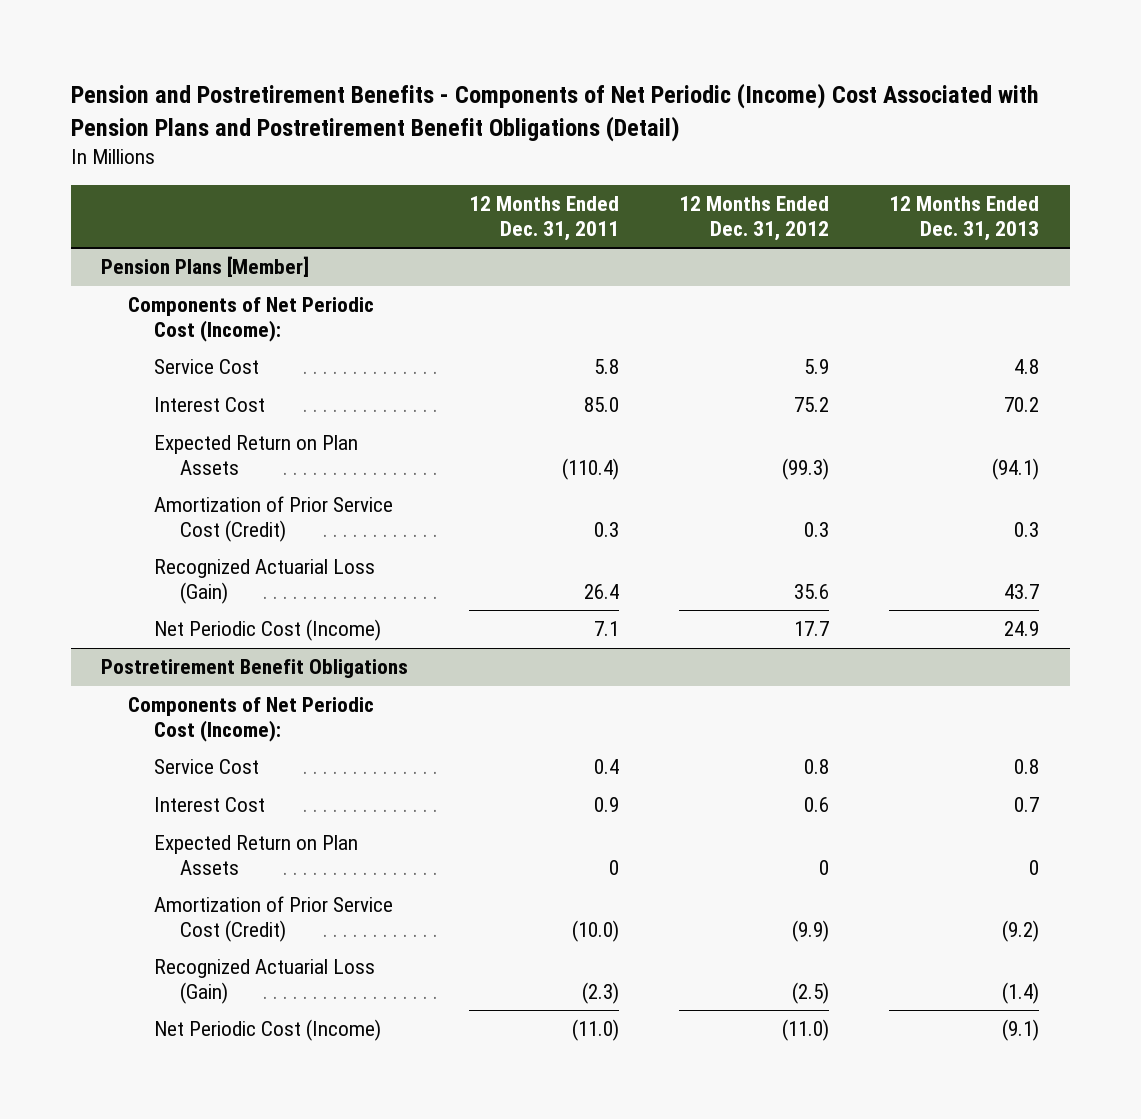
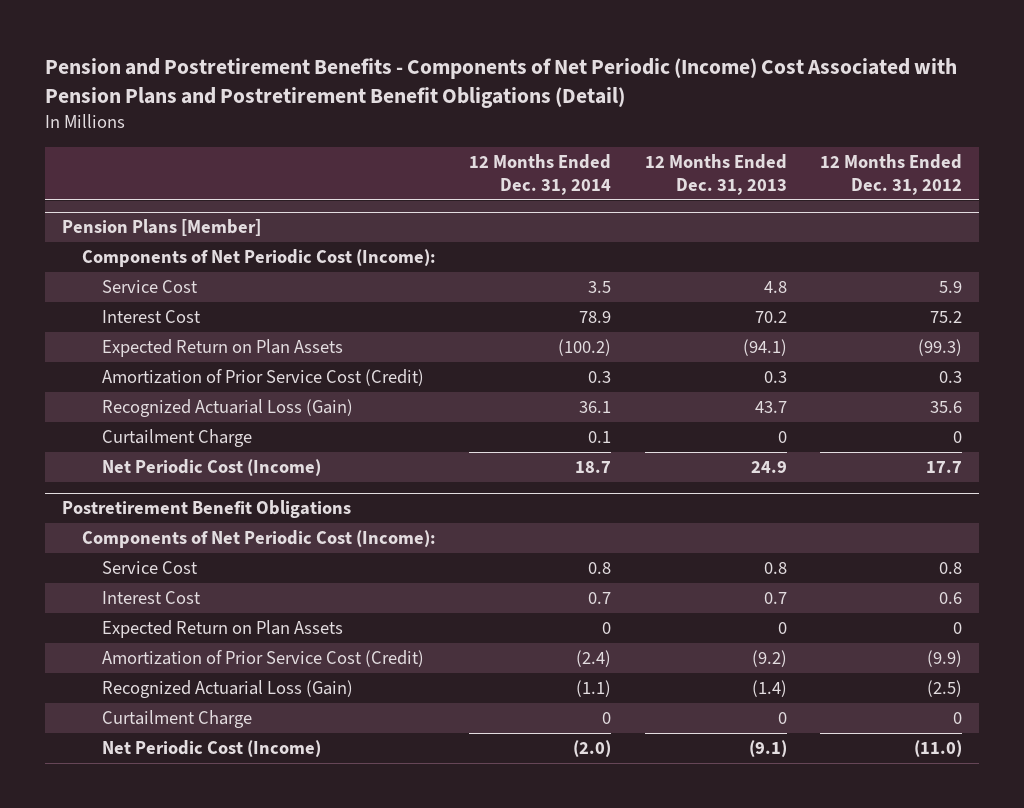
- | 12 Months Ended Dec. 31, 2011 | 12 Months Ended Dec. 31, 2012 | 12 Months Ended Dec. 31, 2013
+ | 12 Months Ended Dec. 31, 2014 | 12 Months Ended Dec. 31, 2013 | 12 Months Ended Dec. 31, 2012
@ Pension Plans [Member]
+ Curtailment Charge | 0.1 | 0 | 0
@ Postretirement Benefit Obligations
+ Curtailment Charge | 0 | 0 | 0

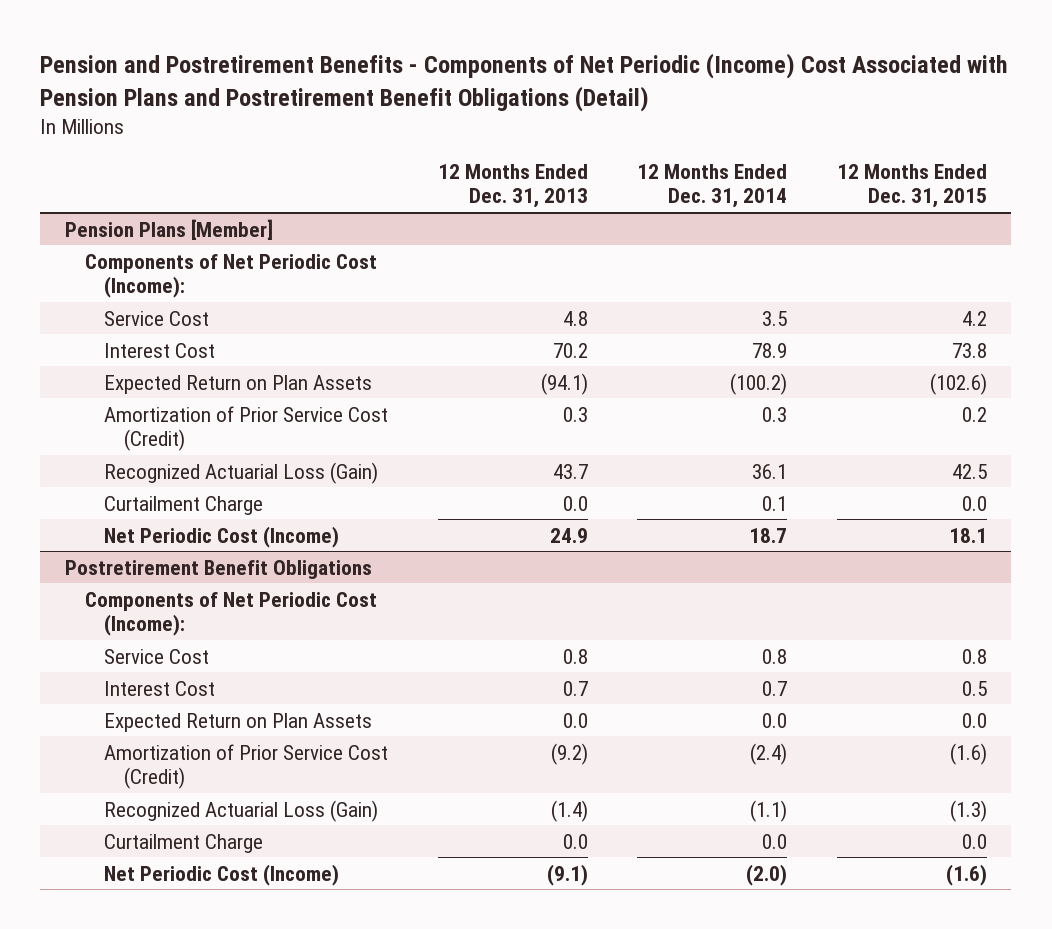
- | 12 Months Ended Dec. 31, 2014 | 12 Months Ended Dec. 31, 2013 | 12 Months Ended Dec. 31, 2012
+ | 12 Months Ended Dec. 31, 2013 | 12 Months Ended Dec. 31, 2014 | 12 Months Ended Dec. 31, 2015
@ Pension Plans [Member]
- Curtailment Charge | 0.1 | 0 | 0
+ Curtailment Charge | 0.0 | 0.1 | 0.0
@ Postretirement Benefit Obligations
- Expected Return on Plan Assets | 0 | 0 | 0
+ Expected Return on Plan Assets | 0.0 | 0.0 | 0.0
- Curtailment Charge | 0 | 0 | 0
+ Curtailment Charge | 0.0 | 0.0 | 0.0

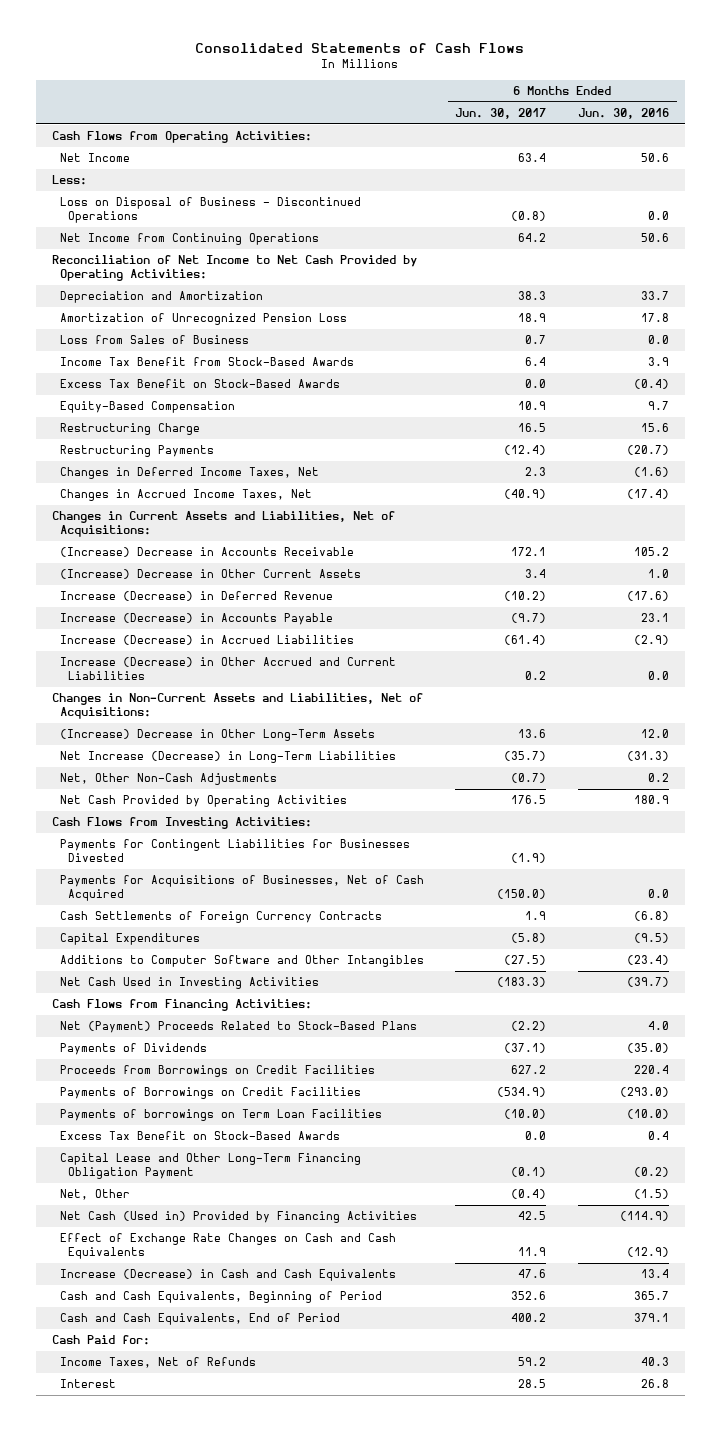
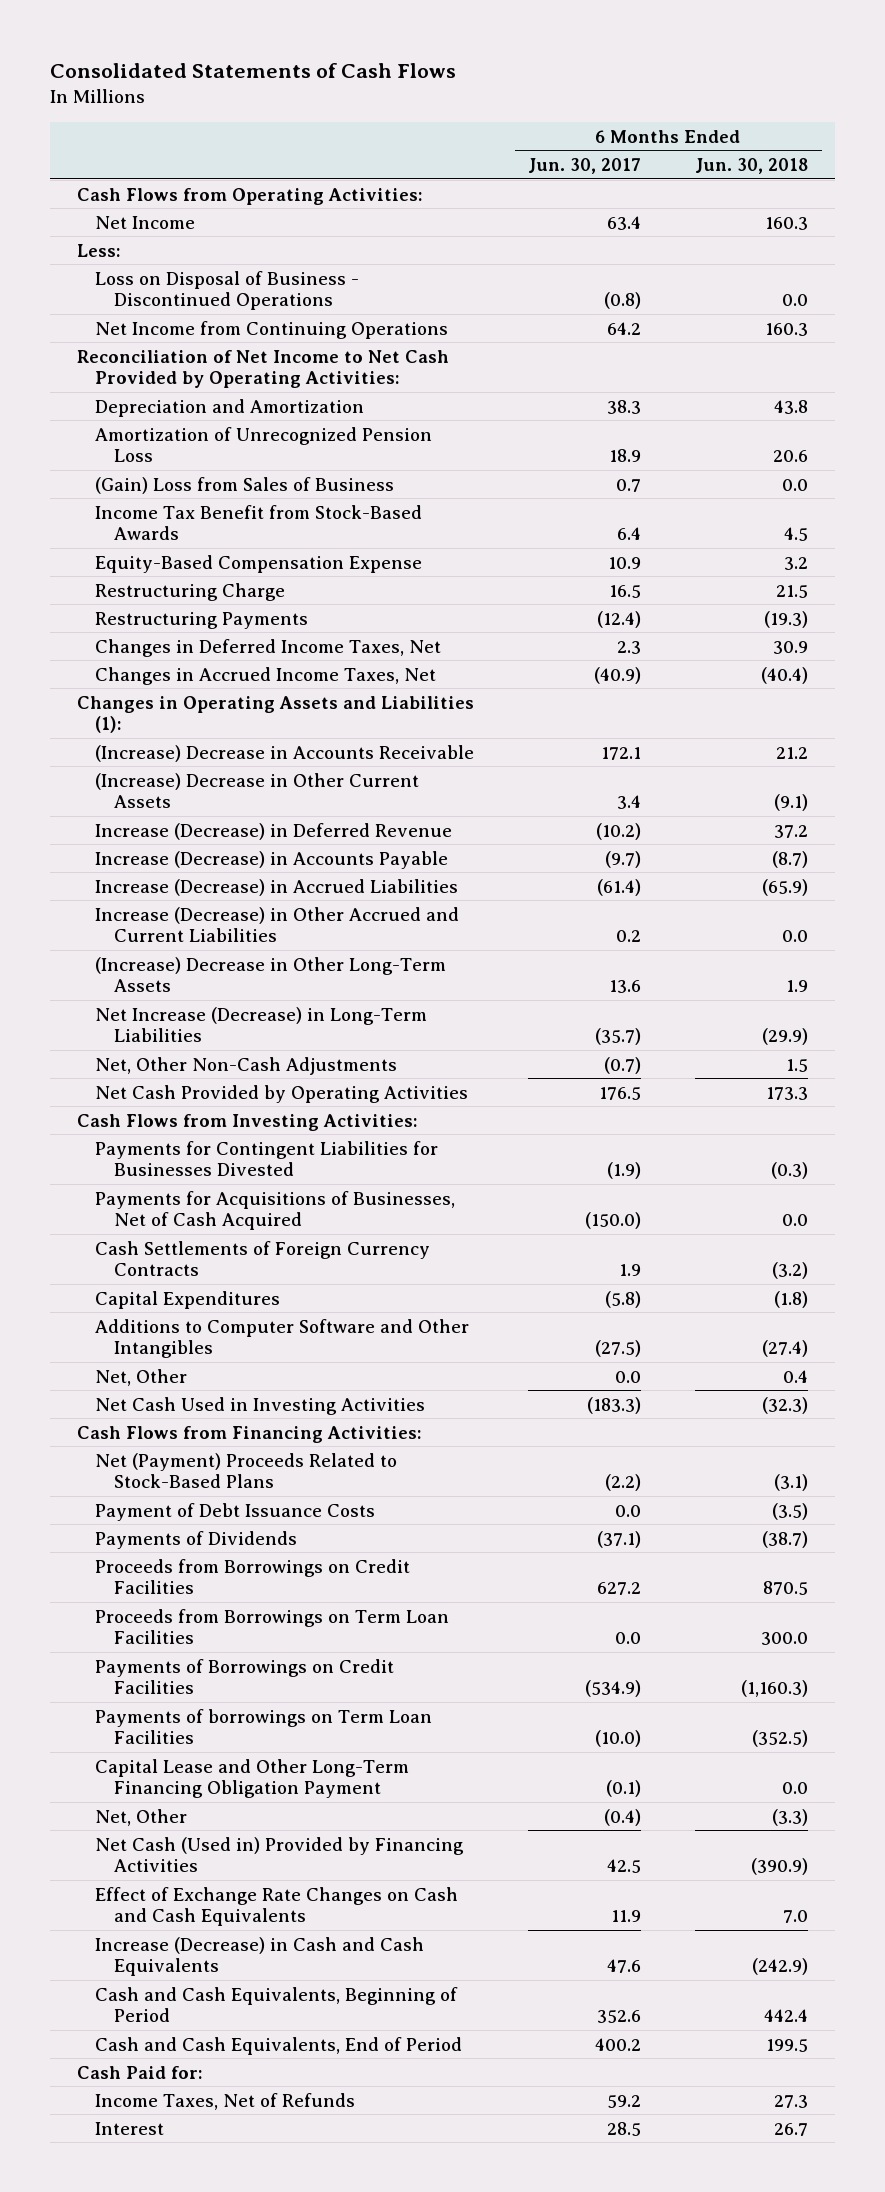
- | 6 Months Ended Jun. 30, 2017 | 6 Months Ended Jun. 30, 2016
+ | 6 Months Ended Jun. 30, 2017 | 6 Months Ended Jun. 30, 2018
- Loss from Sales of Business | 0.7 | 0.0
+ (Gain) Loss from Sales of Business | 0.7 | 0.0
- Excess Tax Benefit on Stock-Based Awards | 0.0 | (0.4)
- Equity-Based Compensation | 10.9 | 9.7
+ Equity-Based Compensation Expense | 10.9 | 3.2
- Changes in Current Assets and Liabilities, Net of Acquisitions:
+ Changes in Operating Assets and Liabilities (1):
- Changes in Non-Current Assets and Liabilities, Net of Acquisitions:
+ Net, Other | 0.0 | 0.4
+ Payment of Debt Issuance Costs | 0.0 | (3.5)
+ Proceeds from Borrowings on Term Loan Facilities | 0.0 | 300.0
- Excess Tax Benefit on Stock-Based Awards | 0.0 | 0.4

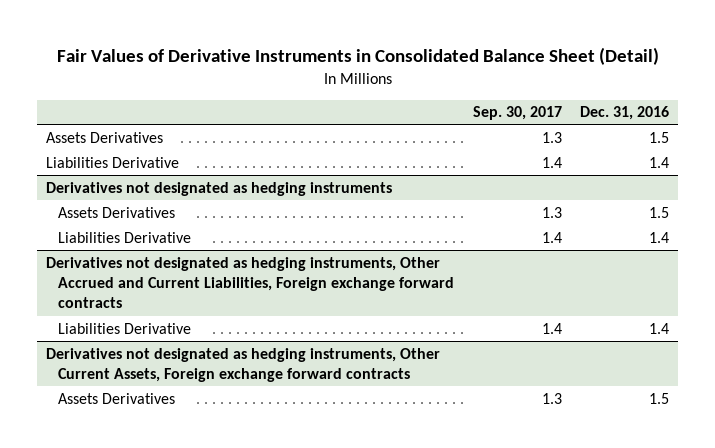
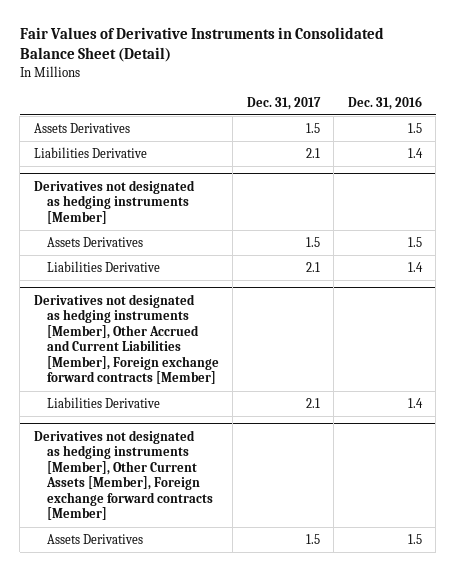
- | Sep. 30, 2017 | Dec. 31, 2016
+ | Dec. 31, 2017 | Dec. 31, 2016
- Derivatives not designated as hedging instruments
+ Derivatives not designated as hedging instruments [Member]
- Derivatives not designated as hedging instruments, Other Accrued and Current Liabilities, Foreign exchange forward contracts
+ Derivatives not designated as hedging instruments [Member], Other Accrued and Current Liabilities [Member], Foreign exchange forward contracts [Member]
- Derivatives not designated as hedging instruments, Other Current Assets, Foreign exchange forward contracts
+ Derivatives not designated as hedging instruments [Member], Other Current Assets [Member], Foreign exchange forward contracts [Member]

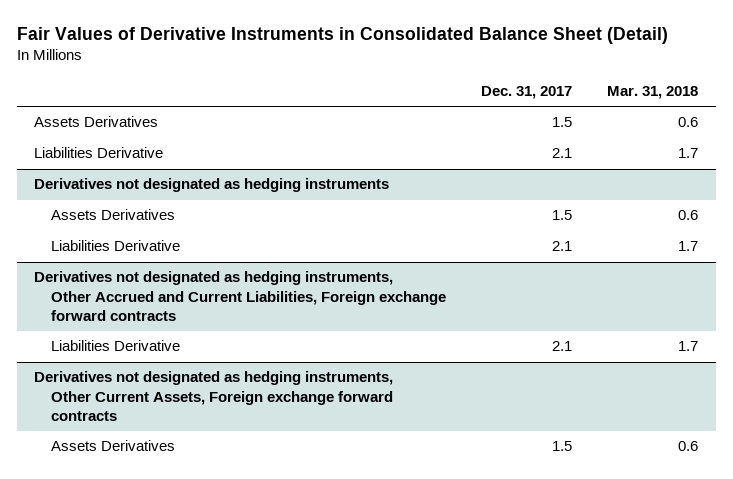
- | Dec. 31, 2017 | Dec. 31, 2016
+ | Dec. 31, 2017 | Mar. 31, 2018
- Derivatives not designated as hedging instruments [Member]
+ Derivatives not designated as hedging instruments
- Derivatives not designated as hedging instruments [Member], Other Accrued and Current Liabilities [Member], Foreign exchange forward contracts [Member]
+ Derivatives not designated as hedging instruments, Other Accrued and Current Liabilities, Foreign exchange forward contracts
- Derivatives not designated as hedging instruments [Member], Other Current Assets [Member], Foreign exchange forward contracts [Member]
+ Derivatives not designated as hedging instruments, Other Current Assets, Foreign exchange forward contracts

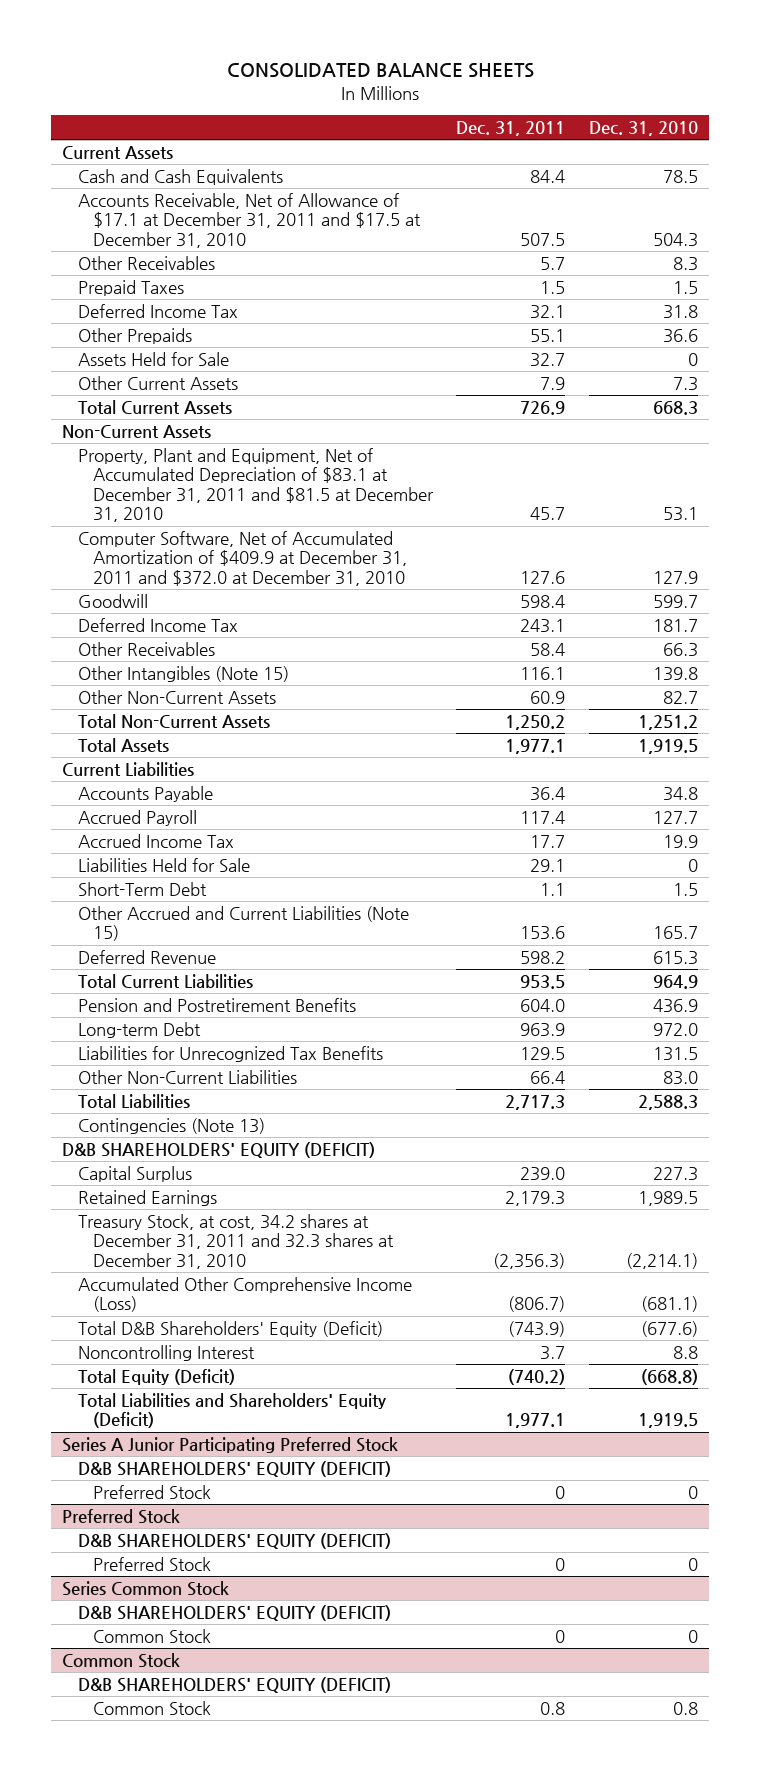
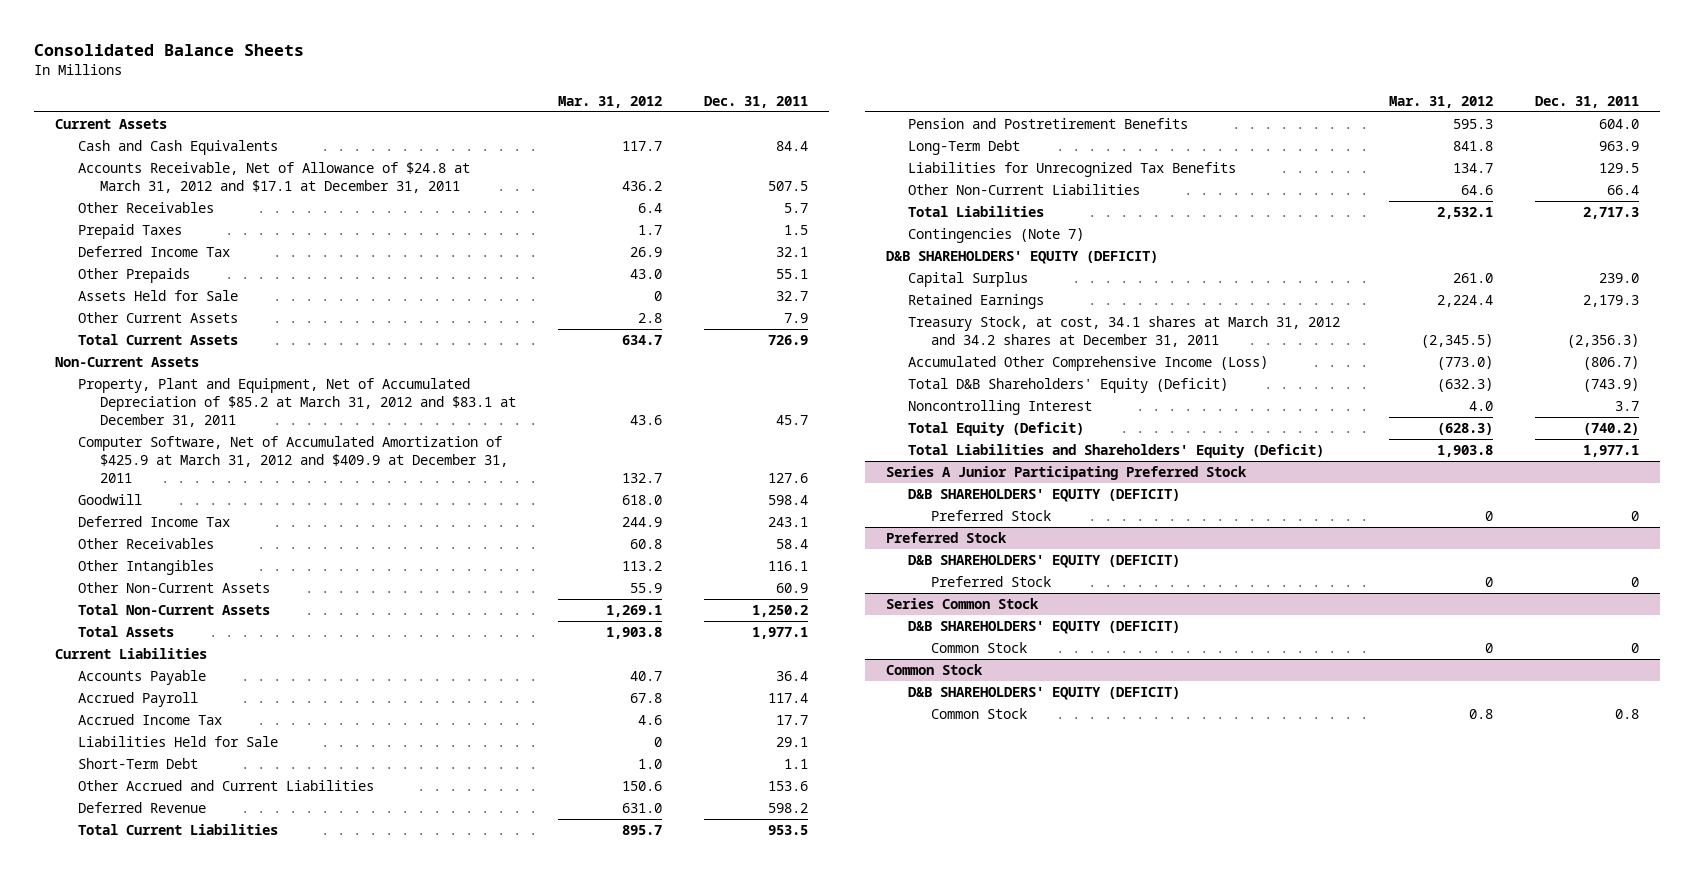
- CONSOLIDATED BALANCE SHEETS
+ Consolidated Balance Sheets
- | Dec. 31, 2011 | Dec. 31, 2010
+ | Mar. 31, 2012 | Dec. 31, 2011
- Accounts Receivable, Net of Allowance of $17.1 at December 31, 2011 and $17.5 at December 31, 2010 | 507.5 | 504.3
+ Accounts Receivable, Net of Allowance of $24.8 at March 31, 2012 and $17.1 at December 31, 2011 | 436.2 | 507.5
- Property, Plant and Equipment, Net of Accumulated Depreciation of $83.1 at December 31, 2011 and $81.5 at December 31, 2010 | 45.7 | 53.1
- Computer Software, Net of Accumulated Amortization of $409.9 at December 31, 2011 and $372.0 at December 31, 2010 | 127.6 | 127.9
+ Property, Plant and Equipment, Net of Accumulated Depreciation of $85.2 at March 31, 2012 and $83.1 at December 31, 2011 | 43.6 | 45.7
+ Computer Software, Net of Accumulated Amortization of $425.9 at March 31, 2012 and $409.9 at December 31, 2011 | 132.7 | 127.6
- Other Intangibles (Note 15) | 116.1 | 139.8
+ Other Intangibles | 113.2 | 116.1
- Other Accrued and Current Liabilities (Note 15) | 153.6 | 165.7
+ Other Accrued and Current Liabilities | 150.6 | 153.6
- Long-term Debt | 963.9 | 972.0
+ Long-Term Debt | 841.8 | 963.9
- Contingencies (Note 13)
+ Contingencies (Note 7)
- Treasury Stock, at cost, 34.2 shares at December 31, 2011 and 32.3 shares at December 31, 2010 | (2,356.3) | (2,214.1)
+ Treasury Stock, at cost, 34.1 shares at March 31, 2012 and 34.2 shares at December 31, 2011 | (2,345.5) | (2,356.3)

